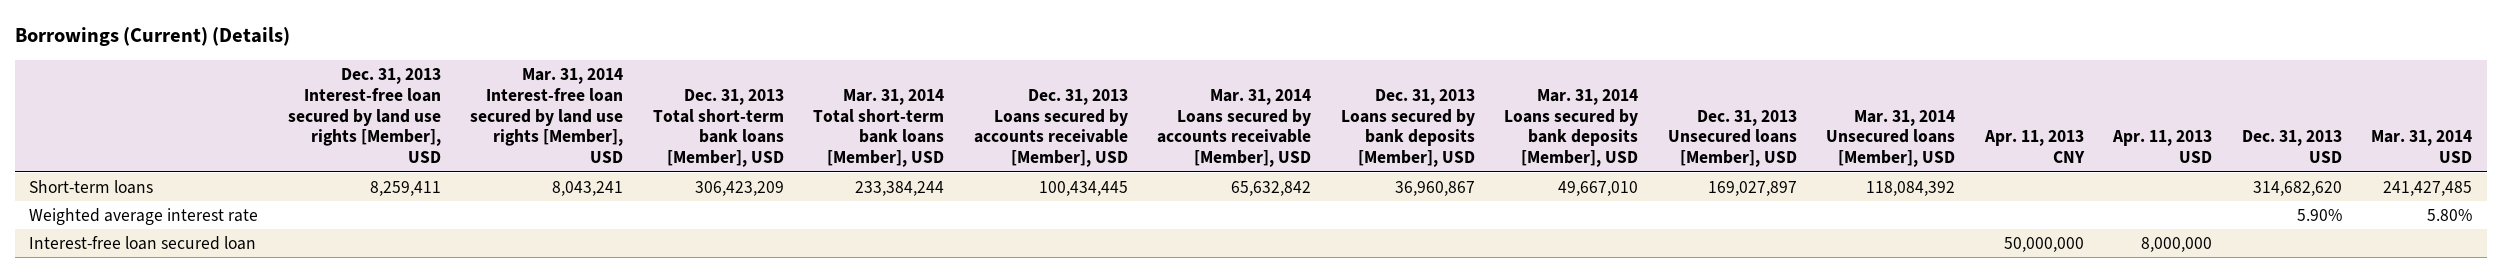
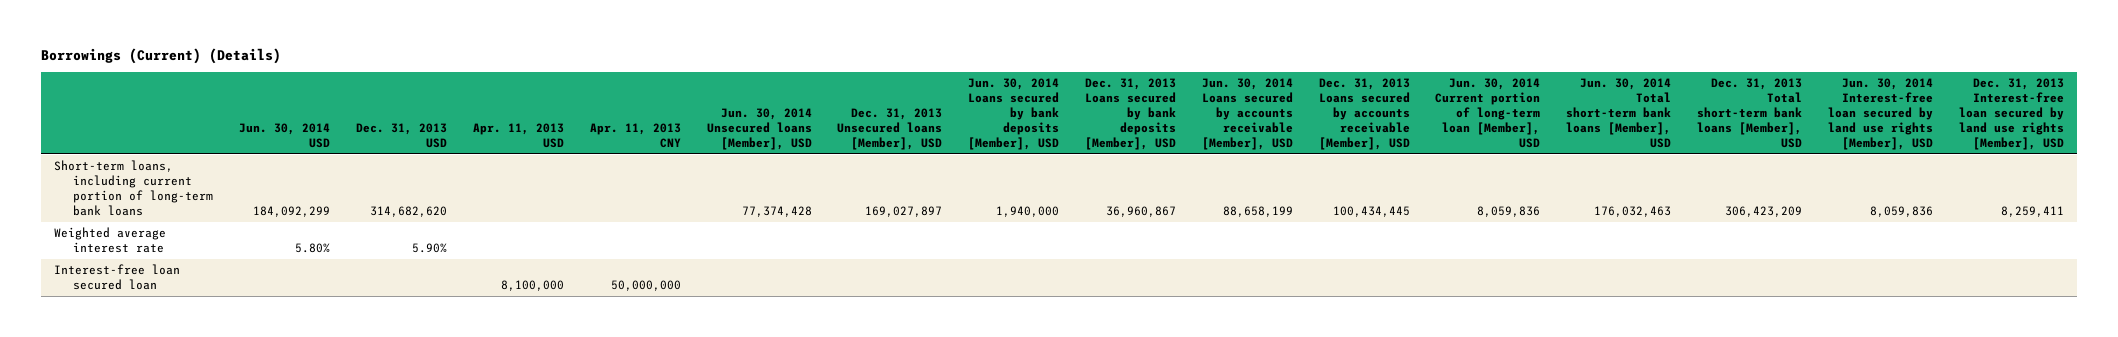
- | Dec. 31, 2013 Interest-free loan secured by land use rights [Member], USD | Mar. 31, 2014 Interest-free loan secured by land use rights [Member], USD | Dec. 31, 2013 Total short-term bank loans [Member], USD | Mar. 31, 2014 Total short-term bank loans [Member], USD | Dec. 31, 2013 Loans secured by accounts receivable [Member], USD | Mar. 31, 2014 Loans secured by accounts receivable [Member], USD | Dec. 31, 2013 Loans secured by bank deposits [Member], USD | Mar. 31, 2014 Loans secured by bank deposits [Member], USD | Dec. 31, 2013 Unsecured loans [Member], USD | Mar. 31, 2014 Unsecured loans [Member], USD | Apr. 11, 2013 CNY | Apr. 11, 2013 USD | Dec. 31, 2013 USD | Mar. 31, 2014 USD
+ | Jun. 30, 2014 USD | Dec. 31, 2013 USD | Apr. 11, 2013 USD | Apr. 11, 2013 CNY | Jun. 30, 2014 Unsecured loans [Member], USD | Dec. 31, 2013 Unsecured loans [Member], USD | Jun. 30, 2014 Loans secured by bank deposits [Member], USD | Dec. 31, 2013 Loans secured by bank deposits [Member], USD | Jun. 30, 2014 Loans secured by accounts receivable [Member], USD | Dec. 31, 2013 Loans secured by accounts receivable [Member], USD | Jun. 30, 2014 Current portion of long-term loan [Member], USD | Jun. 30, 2014 Total short-term bank loans [Member], USD | Dec. 31, 2013 Total short-term bank loans [Member], USD | Jun. 30, 2014 Interest-free loan secured by land use rights [Member], USD | Dec. 31, 2013 Interest-free loan secured by land use rights [Member], USD
- Short-term loans | 8,259,411 | 8,043,241 | 306,423,209 | 233,384,244 | 100,434,445 | 65,632,842 | 36,960,867 | 49,667,010 | 169,027,897 | 118,084,392 | | | 314,682,620 | 241,427,485
+ Short-term loans, including current portion of long-term bank loans | 184,092,299 | 314,682,620 | | | 77,374,428 | 169,027,897 | 1,940,000 | 36,960,867 | 88,658,199 | 100,434,445 | 8,059,836 | 176,032,463 | 306,423,209 | 8,059,836 | 8,259,411
- Interest-free loan secured loan | | | | | | | | | | | 50,000,000 | 8,000,000 | |
+ Interest-free loan secured loan | | | 8,100,000 | 50,000,000 | | | | | | | | | | |

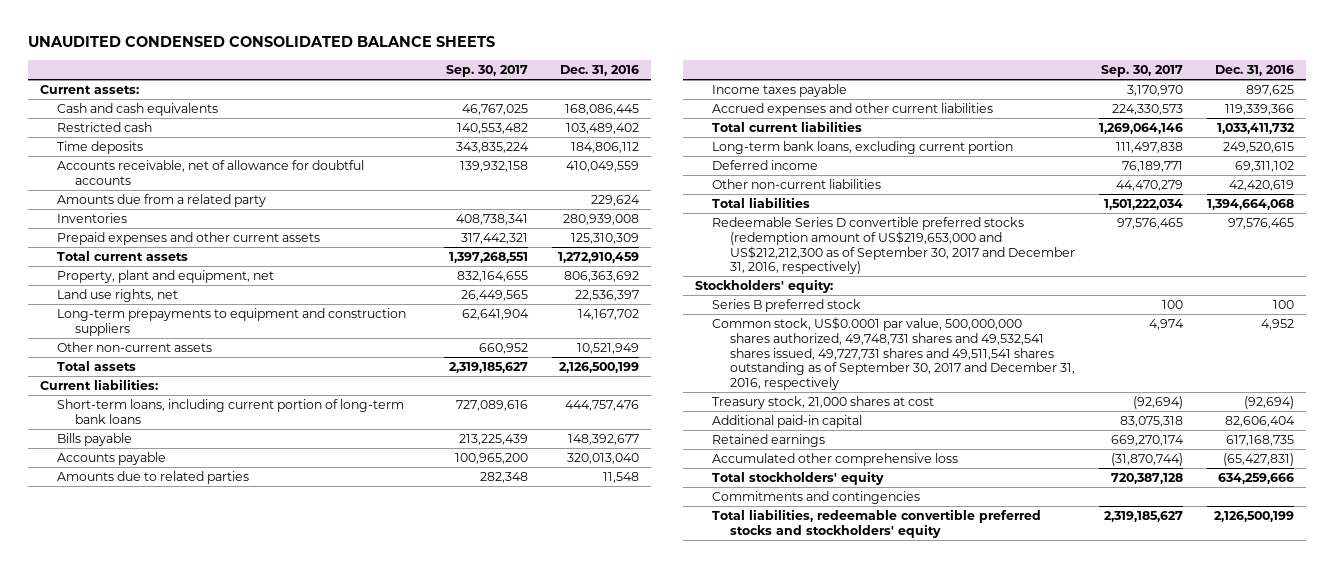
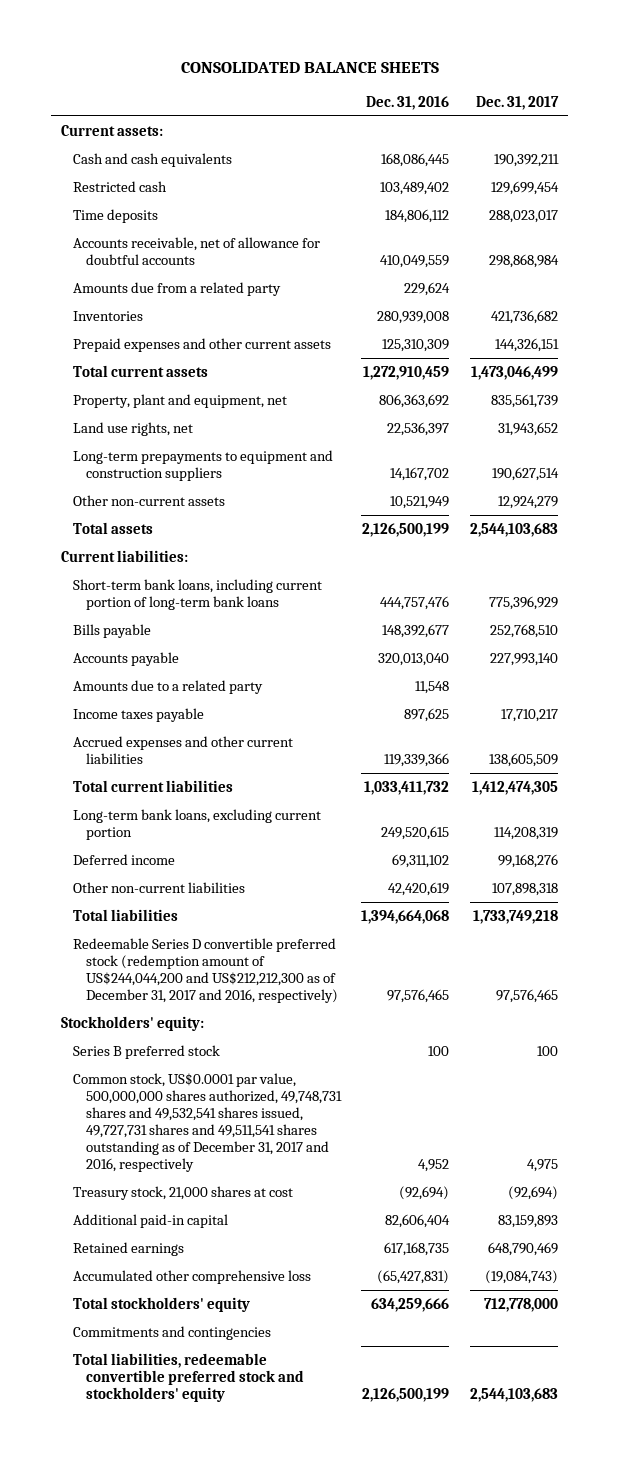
- UNAUDITED CONDENSED CONSOLIDATED BALANCE SHEETS
+ CONSOLIDATED BALANCE SHEETS
- | Sep. 30, 2017 | Dec. 31, 2016
+ | Dec. 31, 2016 | Dec. 31, 2017
- Short-term loans, including current portion of long-term bank loans | 727,089,616 | 444,757,476
+ Short-term bank loans, including current portion of long-term bank loans | 444,757,476 | 775,396,929
- Amounts due to related parties | 282,348 | 11,548
+ Amounts due to a related party | 11,548 |
- Redeemable Series D convertible preferred stocks (redemption amount of US$219,653,000 and US$212,212,300 as of September 30, 2017 and December 31, 2016, respectively) | 97,576,465 | 97,576,465
+ Redeemable Series D convertible preferred stock (redemption amount of US$244,044,200 and US$212,212,300 as of December 31, 2017 and 2016, respectively) | 97,576,465 | 97,576,465
- Common stock, US$0.0001 par value, 500,000,000 shares authorized, 49,748,731 shares and 49,532,541 shares issued, 49,727,731 shares and 49,511,541 shares outstanding as of September 30, 2017 and December 31, 2016, respectively | 4,974 | 4,952
+ Common stock, US$0.0001 par value, 500,000,000 shares authorized, 49,748,731 shares and 49,532,541 shares issued, 49,727,731 shares and 49,511,541 shares outstanding as of December 31, 2017 and 2016, respectively | 4,952 | 4,975
- Total liabilities, redeemable convertible preferred stocks and stockholders' equity | 2,319,185,627 | 2,126,500,199
+ Total liabilities, redeemable convertible preferred stock and stockholders' equity | 2,126,500,199 | 2,544,103,683

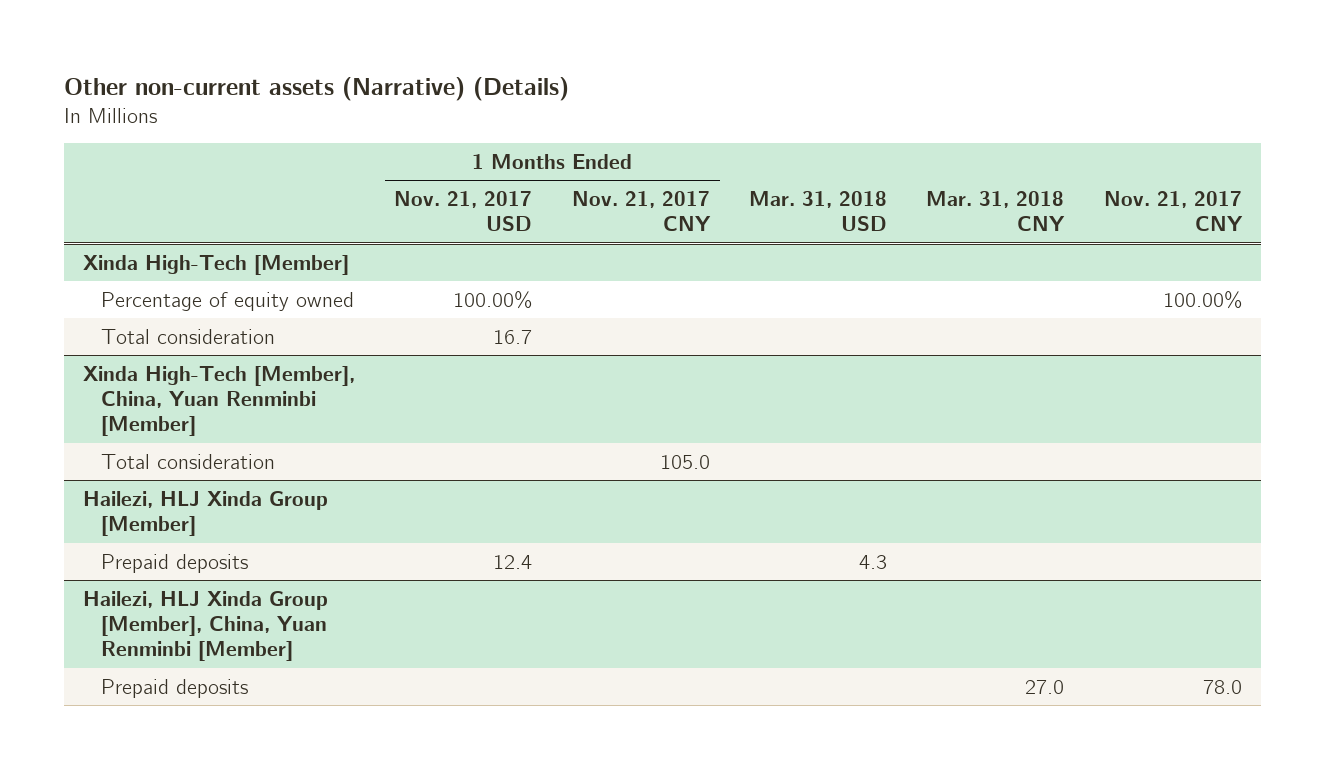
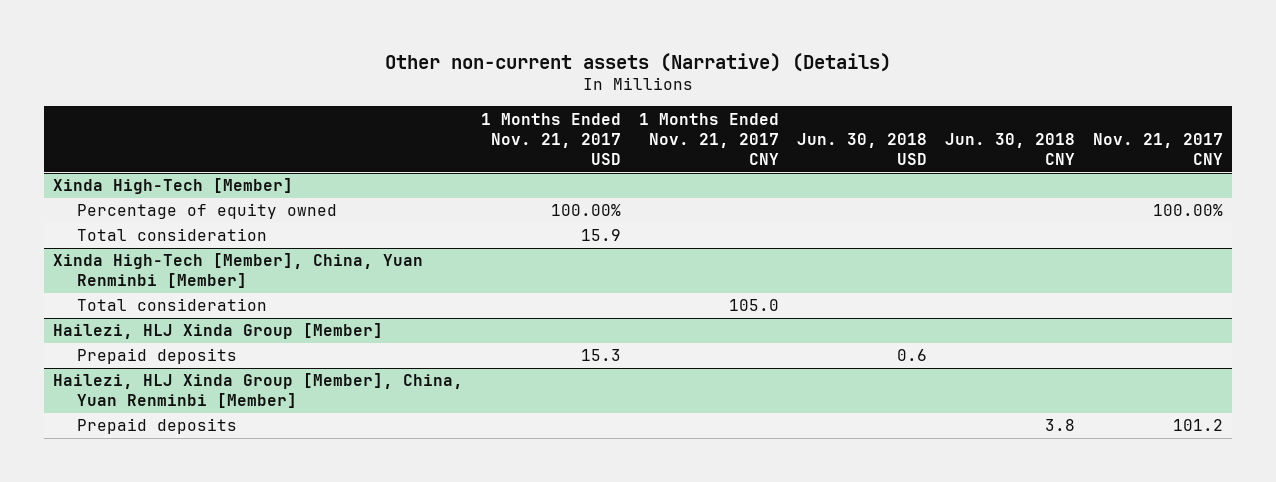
- | 1 Months Ended Nov. 21, 2017 USD | 1 Months Ended Nov. 21, 2017 CNY | Mar. 31, 2018 USD | Mar. 31, 2018 CNY | Nov. 21, 2017 CNY
+ | 1 Months Ended Nov. 21, 2017 USD | 1 Months Ended Nov. 21, 2017 CNY | Jun. 30, 2018 USD | Jun. 30, 2018 CNY | Nov. 21, 2017 CNY
@ Xinda High-Tech [Member]
- Total consideration | 16.7 | | | |
+ Total consideration | 15.9 | | | |
@ Hailezi, HLJ Xinda Group [Member]
- Prepaid deposits | 12.4 | | 4.3 | |
+ Prepaid deposits | 15.3 | | 0.6 | |
@ Hailezi, HLJ Xinda Group [Member], China, Yuan Renminbi [Member]
- Prepaid deposits | | | | 27.0 | 78.0
+ Prepaid deposits | | | | 3.8 | 101.2

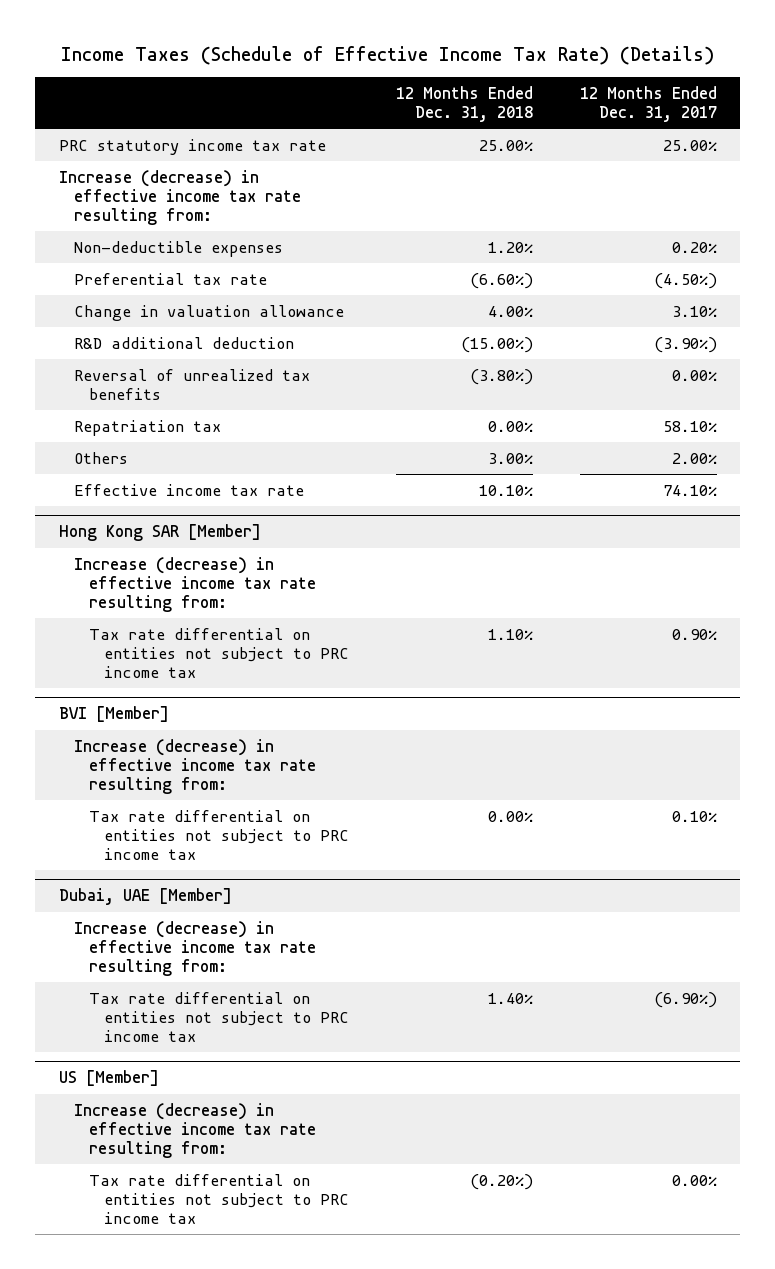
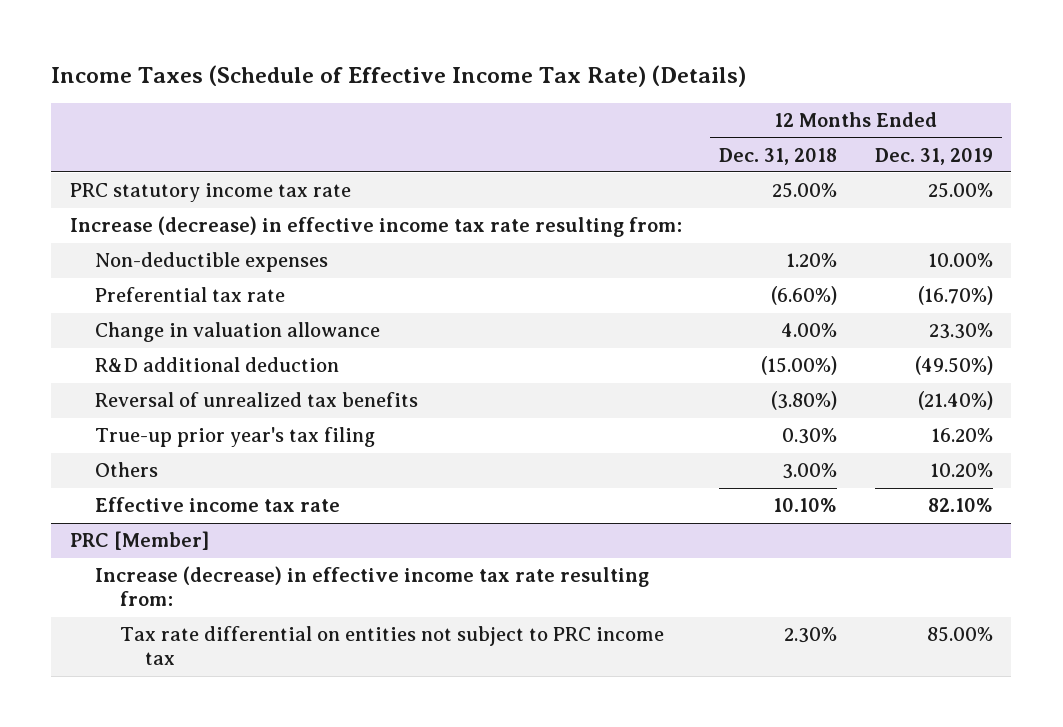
- | 12 Months Ended Dec. 31, 2018 | 12 Months Ended Dec. 31, 2017
+ | 12 Months Ended Dec. 31, 2018 | 12 Months Ended Dec. 31, 2019
- Repatriation tax | 0.00% | 58.10%
+ True-up prior year's tax filing | 0.30% | 16.20%
- Hong Kong SAR [Member]
- Increase (decrease) in effective income tax rate resulting from:
- Tax rate differential on entities not subject to PRC income tax | 1.10% | 0.90%
- BVI [Member]
- Increase (decrease) in effective income tax rate resulting from:
- Tax rate differential on entities not subject to PRC income tax | 0.00% | 0.10%
- Dubai, UAE [Member]
- Increase (decrease) in effective income tax rate resulting from:
- Tax rate differential on entities not subject to PRC income tax | 1.40% | (6.90%)
- US [Member]
+ PRC [Member]
- Tax rate differential on entities not subject to PRC income tax | (0.20%) | 0.00%
+ Tax rate differential on entities not subject to PRC income tax | 2.30% | 85.00%

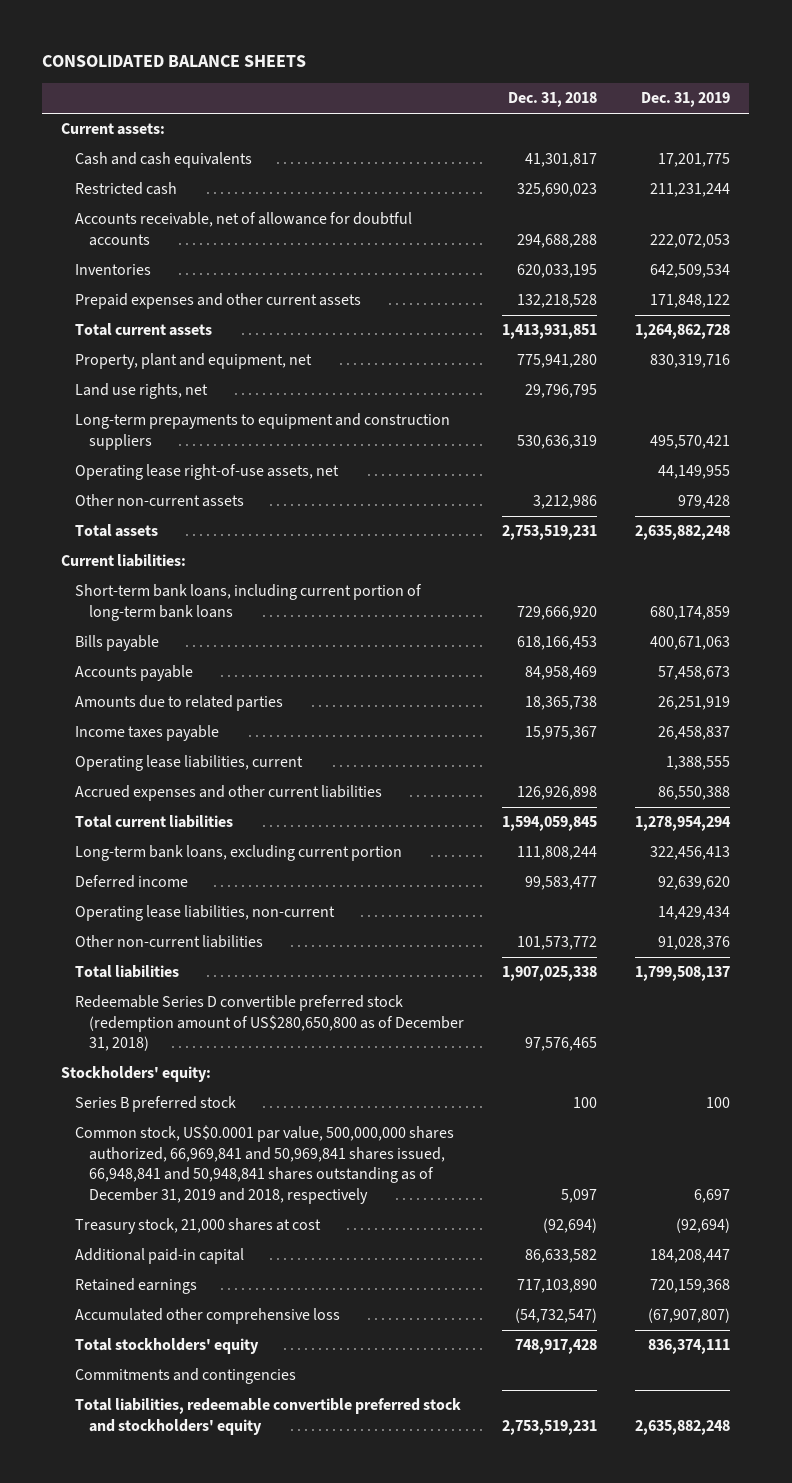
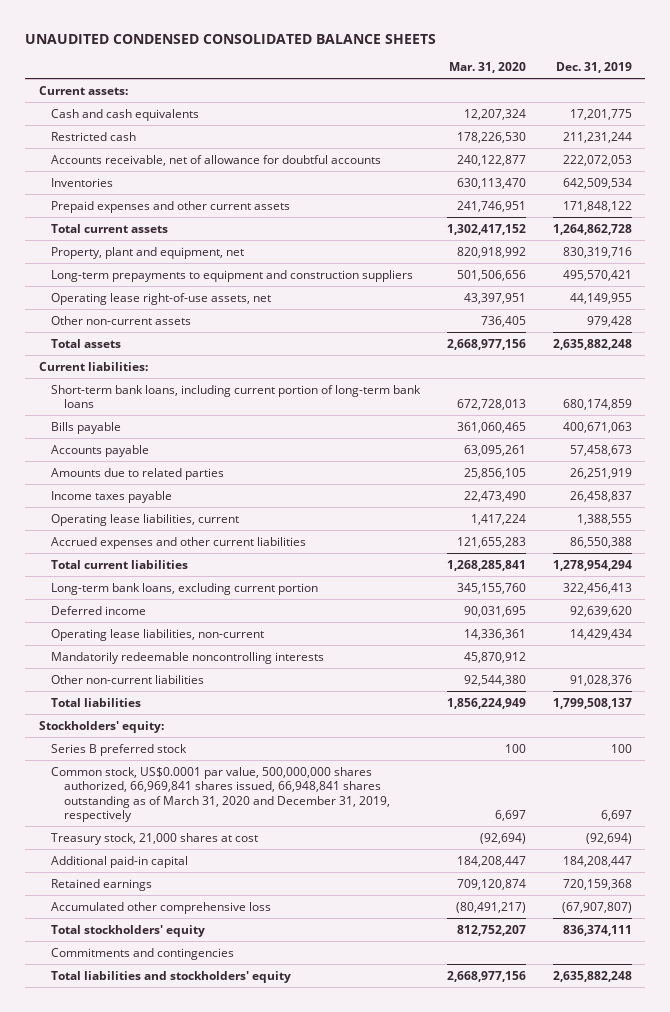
- CONSOLIDATED BALANCE SHEETS
+ UNAUDITED CONDENSED CONSOLIDATED BALANCE SHEETS
- | Dec. 31, 2018 | Dec. 31, 2019
+ | Mar. 31, 2020 | Dec. 31, 2019
- Land use rights, net | 29,796,795 |
+ Mandatorily redeemable noncontrolling interests | 45,870,912 |
- Redeemable Series D convertible preferred stock (redemption amount of US$280,650,800 as of December 31, 2018) | 97,576,465 |
- Common stock, US$0.0001 par value, 500,000,000 shares authorized, 66,969,841 and 50,969,841 shares issued, 66,948,841 and 50,948,841 shares outstanding as of December 31, 2019 and 2018, respectively | 5,097 | 6,697
+ Common stock, US$0.0001 par value, 500,000,000 shares authorized, 66,969,841 shares issued, 66,948,841 shares outstanding as of March 31, 2020 and December 31, 2019, respectively | 6,697 | 6,697
- Total liabilities, redeemable convertible preferred stock and stockholders' equity | 2,753,519,231 | 2,635,882,248
+ Total liabilities and stockholders' equity | 2,668,977,156 | 2,635,882,248

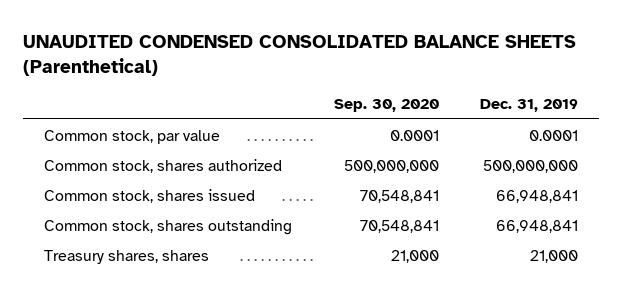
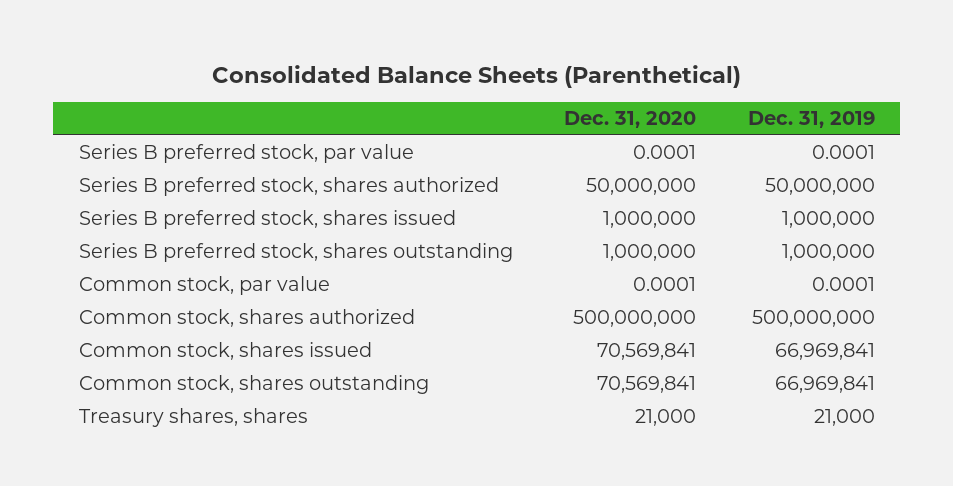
- UNAUDITED CONDENSED CONSOLIDATED BALANCE SHEETS (Parenthetical)
+ Consolidated Balance Sheets (Parenthetical)
- | Sep. 30, 2020 | Dec. 31, 2019
+ | Dec. 31, 2020 | Dec. 31, 2019
+ Series B preferred stock, par value | 0.0001 | 0.0001
+ Series B preferred stock, shares authorized | 50,000,000 | 50,000,000
+ Series B preferred stock, shares issued | 1,000,000 | 1,000,000
+ Series B preferred stock, shares outstanding | 1,000,000 | 1,000,000
- Common stock, shares issued | 70,548,841 | 66,948,841
- Common stock, shares outstanding | 70,548,841 | 66,948,841
+ Common stock, shares issued | 70,569,841 | 66,969,841
+ Common stock, shares outstanding | 70,569,841 | 66,969,841

